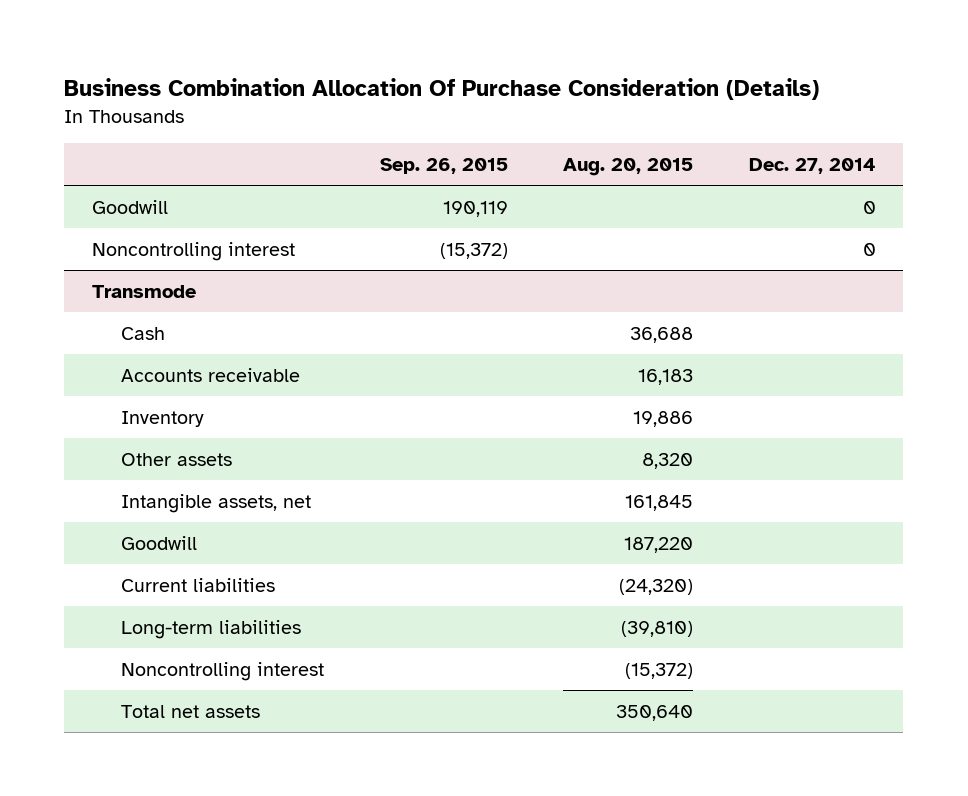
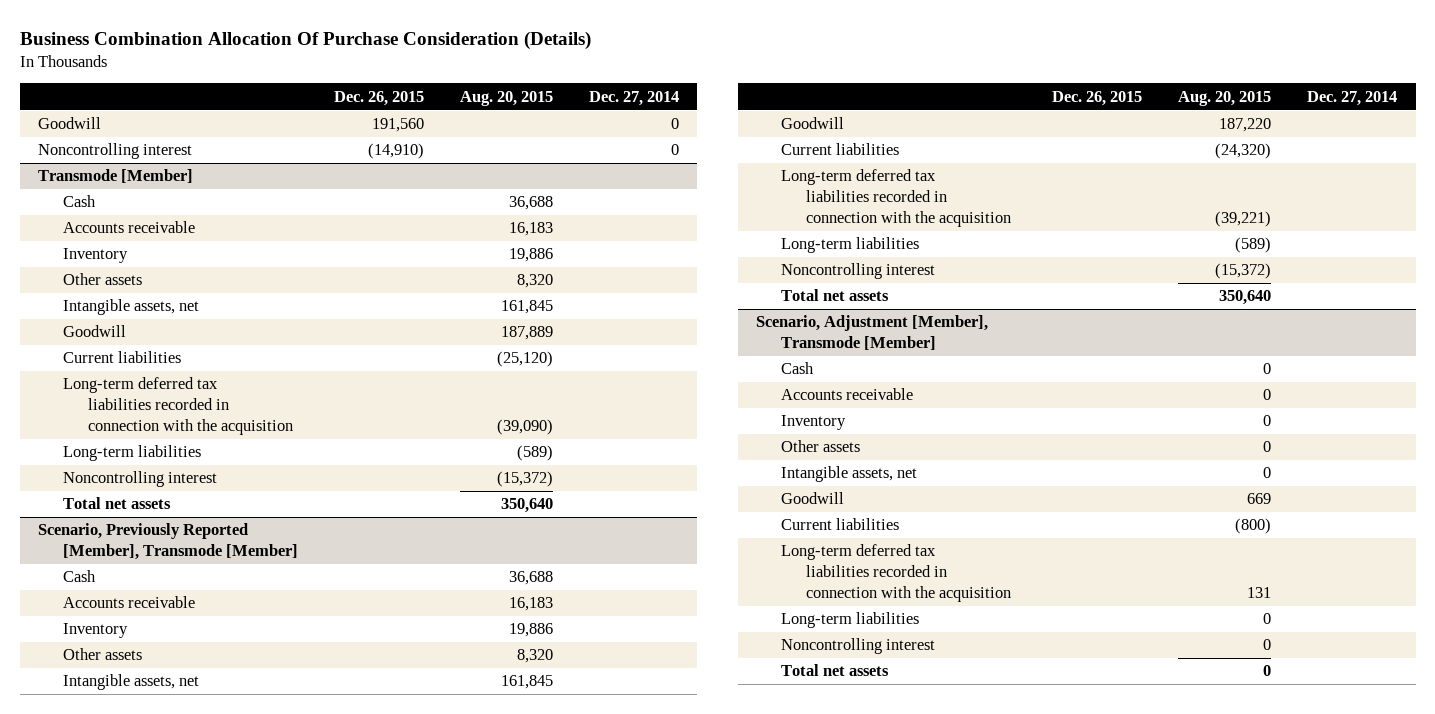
- | Sep. 26, 2015 | Aug. 20, 2015 | Dec. 27, 2014
+ | Dec. 26, 2015 | Aug. 20, 2015 | Dec. 27, 2014
- Transmode
+ Transmode [Member]
+ Goodwill | | 187,889 |
+ Current liabilities | | (25,120) |
+ Long-term deferred tax liabilities recorded in connection with the acquisition | | (39,090) |
+ Long-term liabilities | | (589) |
+ Noncontrolling interest | | (15,372) |
+ Total net assets | | 350,640 |
+ Scenario, Previously Reported [Member], Transmode [Member]
+ Cash | | 36,688 |
+ Accounts receivable | | 16,183 |
+ Inventory | | 19,886 |
+ Other assets | | 8,320 |
+ Intangible assets, net | | 161,845 |
- Long-term liabilities | | (39,810) |
+ Long-term deferred tax liabilities recorded in connection with the acquisition | | (39,221) |
+ Long-term liabilities | | (589) |
+ Scenario, Adjustment [Member], Transmode [Member]
+ Cash | | 0 |
+ Accounts receivable | | 0 |
+ Inventory | | 0 |
+ Other assets | | 0 |
+ Intangible assets, net | | 0 |
+ Goodwill | | 669 |
+ Current liabilities | | (800) |
+ Long-term deferred tax liabilities recorded in connection with the acquisition | | 131 |
+ Long-term liabilities | | 0 |
+ Noncontrolling interest | | 0 |
+ Total net assets | | 0 |

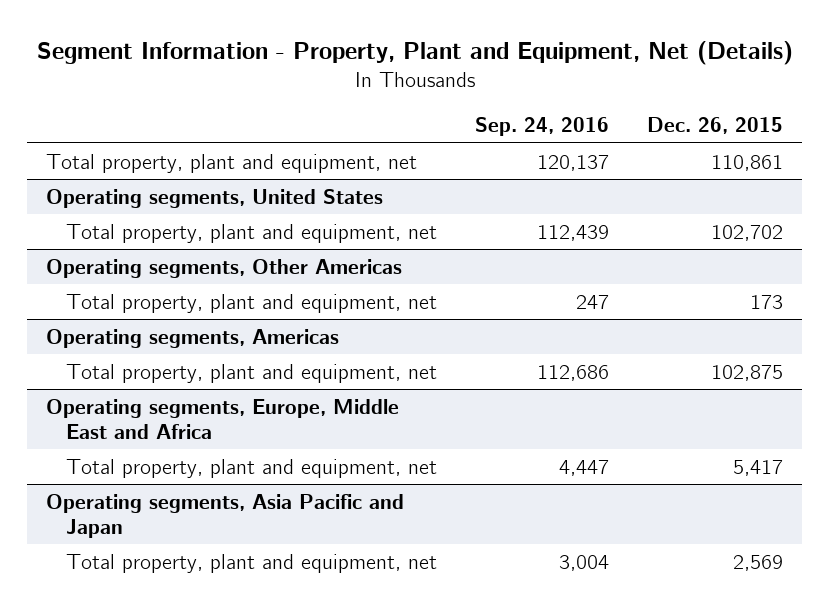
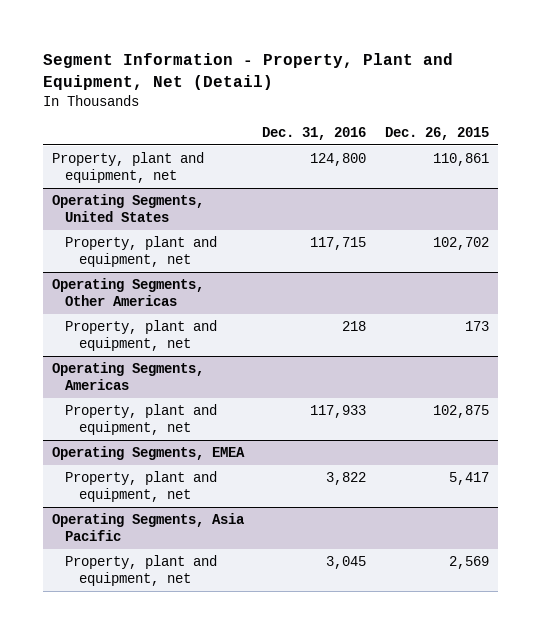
- Segment Information - Property, Plant and Equipment, Net (Details)
+ Segment Information - Property, Plant and Equipment, Net (Detail)
- | Sep. 24, 2016 | Dec. 26, 2015
+ | Dec. 31, 2016 | Dec. 26, 2015
- Total property, plant and equipment, net | 120,137 | 110,861
- Operating segments, United States
- Total property, plant and equipment, net | 112,439 | 102,702
- Operating segments, Other Americas
- Total property, plant and equipment, net | 247 | 173
- Operating segments, Americas
- Total property, plant and equipment, net | 112,686 | 102,875
- Operating segments, Europe, Middle East and Africa
- Total property, plant and equipment, net | 4,447 | 5,417
- Operating segments, Asia Pacific and Japan
- Total property, plant and equipment, net | 3,004 | 2,569
+ Property, plant and equipment, net | 124,800 | 110,861
+ Operating Segments, United States
+ Property, plant and equipment, net | 117,715 | 102,702
+ Operating Segments, Other Americas
+ Property, plant and equipment, net | 218 | 173
+ Operating Segments, Americas
+ Property, plant and equipment, net | 117,933 | 102,875
+ Operating Segments, EMEA
+ Property, plant and equipment, net | 3,822 | 5,417
+ Operating Segments, Asia Pacific
+ Property, plant and equipment, net | 3,045 | 2,569

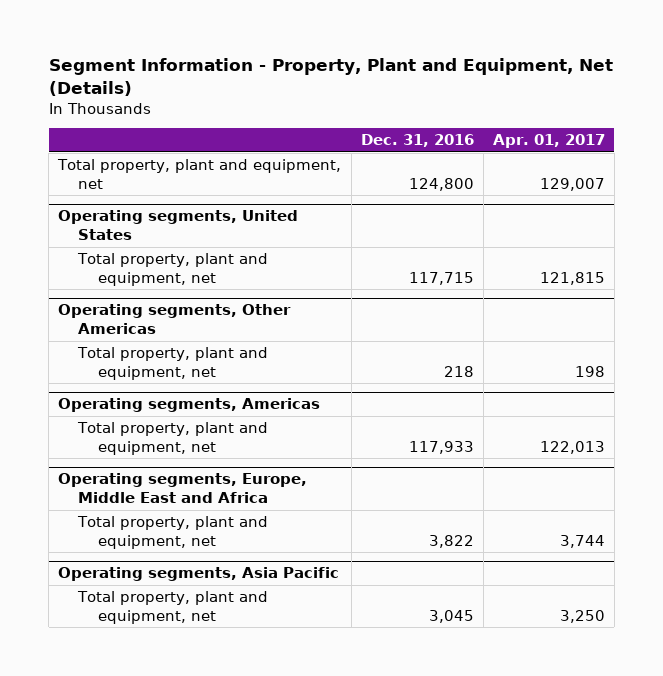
- Segment Information - Property, Plant and Equipment, Net (Detail)
+ Segment Information - Property, Plant and Equipment, Net (Details)
- | Dec. 31, 2016 | Dec. 26, 2015
+ | Dec. 31, 2016 | Apr. 01, 2017
- Property, plant and equipment, net | 124,800 | 110,861
- Operating Segments, United States
- Property, plant and equipment, net | 117,715 | 102,702
- Operating Segments, Other Americas
- Property, plant and equipment, net | 218 | 173
- Operating Segments, Americas
- Property, plant and equipment, net | 117,933 | 102,875
- Operating Segments, EMEA
- Property, plant and equipment, net | 3,822 | 5,417
- Operating Segments, Asia Pacific
- Property, plant and equipment, net | 3,045 | 2,569
+ Total property, plant and equipment, net | 124,800 | 129,007
+ Operating segments, United States
+ Total property, plant and equipment, net | 117,715 | 121,815
+ Operating segments, Other Americas
+ Total property, plant and equipment, net | 218 | 198
+ Operating segments, Americas
+ Total property, plant and equipment, net | 117,933 | 122,013
+ Operating segments, Europe, Middle East and Africa
+ Total property, plant and equipment, net | 3,822 | 3,744
+ Operating segments, Asia Pacific
+ Total property, plant and equipment, net | 3,045 | 3,250

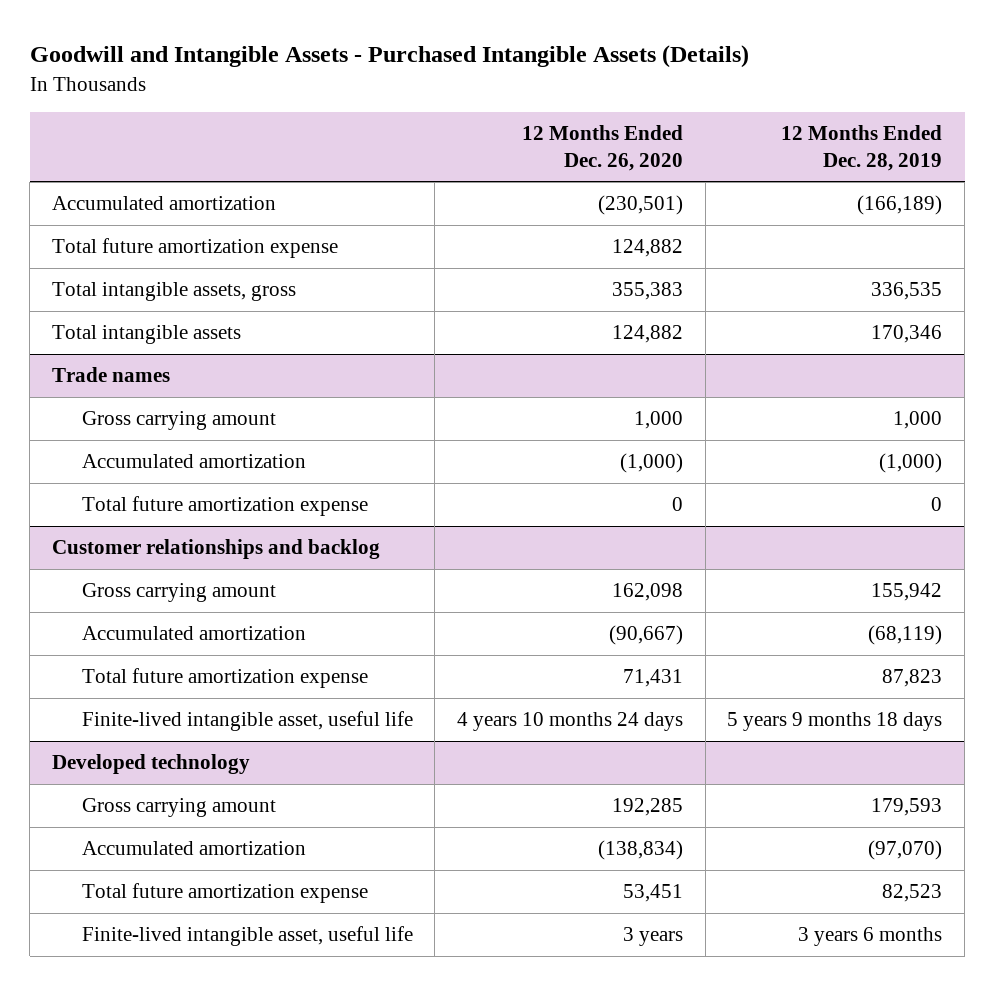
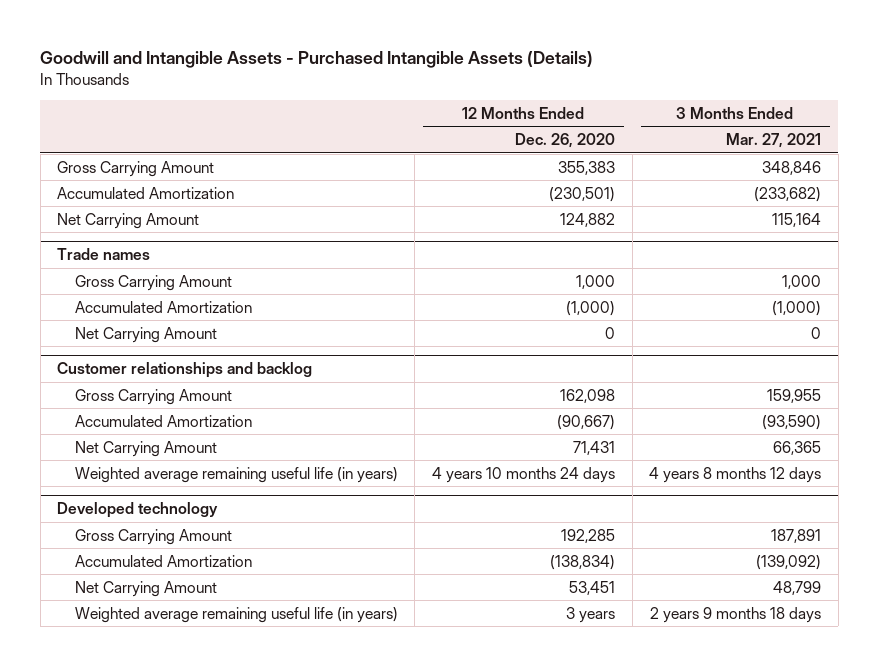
- | 12 Months Ended Dec. 26, 2020 | 12 Months Ended Dec. 28, 2019
+ | 12 Months Ended Dec. 26, 2020 | 3 Months Ended Mar. 27, 2021
- Accumulated amortization | (230,501) | (166,189)
- Total future amortization expense | 124,882 |
- Total intangible assets, gross | 355,383 | 336,535
- Total intangible assets | 124,882 | 170,346
+ Gross Carrying Amount | 355,383 | 348,846
+ Accumulated Amortization | (230,501) | (233,682)
+ Net Carrying Amount | 124,882 | 115,164
@ Trade names
- Gross carrying amount | 1,000 | 1,000
- Accumulated amortization | (1,000) | (1,000)
- Total future amortization expense | 0 | 0
+ Gross Carrying Amount | 1,000 | 1,000
+ Accumulated Amortization | (1,000) | (1,000)
+ Net Carrying Amount | 0 | 0
@ Customer relationships and backlog
- Gross carrying amount | 162,098 | 155,942
- Accumulated amortization | (90,667) | (68,119)
- Total future amortization expense | 71,431 | 87,823
- Finite-lived intangible asset, useful life | 4 years 10 months 24 days | 5 years 9 months 18 days
+ Gross Carrying Amount | 162,098 | 159,955
+ Accumulated Amortization | (90,667) | (93,590)
+ Net Carrying Amount | 71,431 | 66,365
+ Weighted average remaining useful life (in years) | 4 years 10 months 24 days | 4 years 8 months 12 days
@ Developed technology
- Gross carrying amount | 192,285 | 179,593
- Accumulated amortization | (138,834) | (97,070)
- Total future amortization expense | 53,451 | 82,523
- Finite-lived intangible asset, useful life | 3 years | 3 years 6 months
+ Gross Carrying Amount | 192,285 | 187,891
+ Accumulated Amortization | (138,834) | (139,092)
+ Net Carrying Amount | 53,451 | 48,799
+ Weighted average remaining useful life (in years) | 3 years | 2 years 9 months 18 days

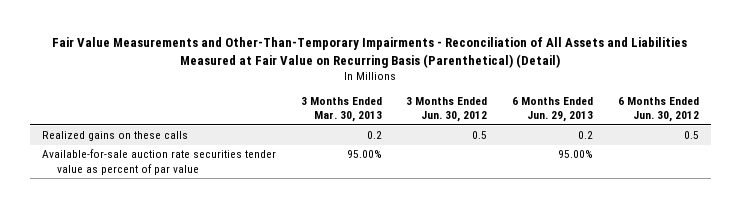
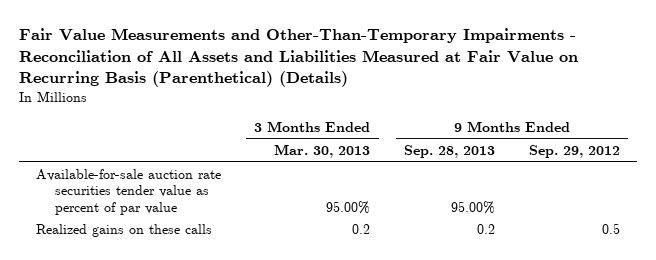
- Fair Value Measurements and Other-Than-Temporary Impairments - Reconciliation of All Assets and Liabilities Measured at Fair Value on Recurring Basis (Parenthetical) (Detail)
+ Fair Value Measurements and Other-Than-Temporary Impairments - Reconciliation of All Assets and Liabilities Measured at Fair Value on Recurring Basis (Parenthetical) (Details)
- | 3 Months Ended Mar. 30, 2013 | 3 Months Ended Jun. 30, 2012 | 6 Months Ended Jun. 29, 2013 | 6 Months Ended Jun. 30, 2012
+ | 3 Months Ended Mar. 30, 2013 | 9 Months Ended Sep. 28, 2013 | 9 Months Ended Sep. 29, 2012
moved down: Realized gains on these calls | 0.2 | 0.2 | 0.5

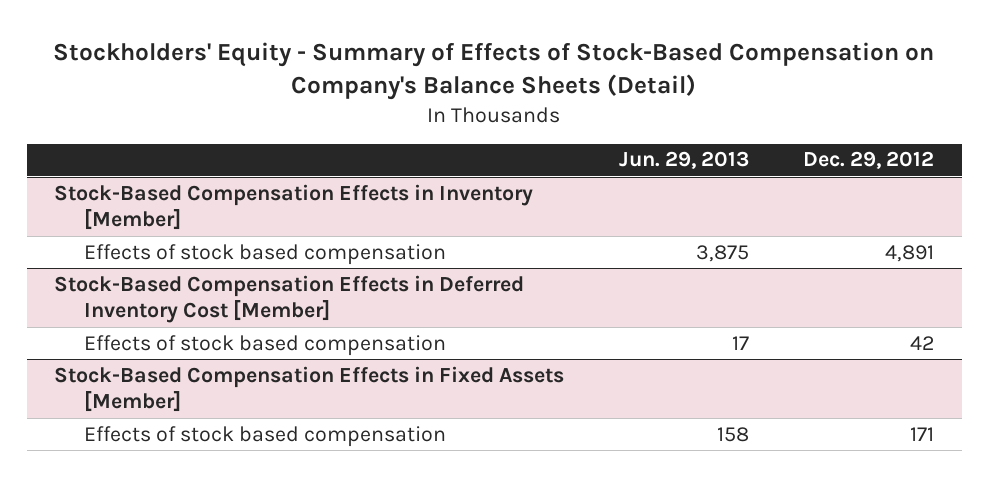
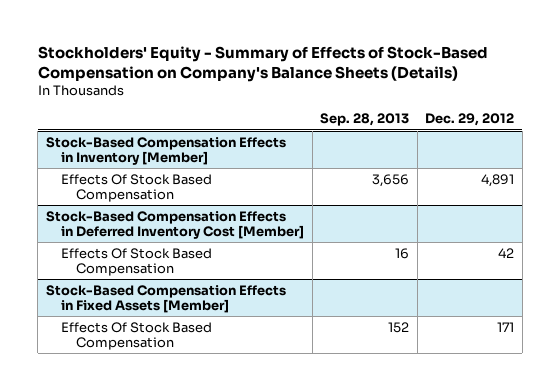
- Stockholders' Equity - Summary of Effects of Stock-Based Compensation on Company's Balance Sheets (Detail)
+ Stockholders' Equity - Summary of Effects of Stock-Based Compensation on Company's Balance Sheets (Details)
- | Jun. 29, 2013 | Dec. 29, 2012
+ | Sep. 28, 2013 | Dec. 29, 2012
@ Stock-Based Compensation Effects in Inventory [Member]
- Effects of stock based compensation | 3,875 | 4,891
+ Effects Of Stock Based Compensation | 3,656 | 4,891
@ Stock-Based Compensation Effects in Deferred Inventory Cost [Member]
- Effects of stock based compensation | 17 | 42
+ Effects Of Stock Based Compensation | 16 | 42
@ Stock-Based Compensation Effects in Fixed Assets [Member]
- Effects of stock based compensation | 158 | 171
+ Effects Of Stock Based Compensation | 152 | 171

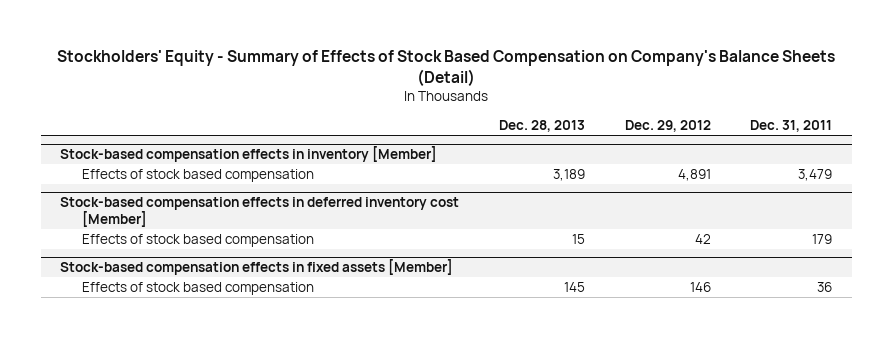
- Stockholders' Equity - Summary of Effects of Stock-Based Compensation on Company's Balance Sheets (Details)
+ Stockholders' Equity - Summary of Effects of Stock Based Compensation on Company's Balance Sheets (Detail)
- | Sep. 28, 2013 | Dec. 29, 2012
+ | Dec. 28, 2013 | Dec. 29, 2012 | Dec. 31, 2011
- Stock-Based Compensation Effects in Inventory [Member]
- Effects Of Stock Based Compensation | 3,656 | 4,891
- Stock-Based Compensation Effects in Deferred Inventory Cost [Member]
- Effects Of Stock Based Compensation | 16 | 42
- Stock-Based Compensation Effects in Fixed Assets [Member]
- Effects Of Stock Based Compensation | 152 | 171
+ Stock-based compensation effects in inventory [Member]
+ Effects of stock based compensation | 3,189 | 4,891 | 3,479
+ Stock-based compensation effects in deferred inventory cost [Member]
+ Effects of stock based compensation | 15 | 42 | 179
+ Stock-based compensation effects in fixed assets [Member]
+ Effects of stock based compensation | 145 | 146 | 36

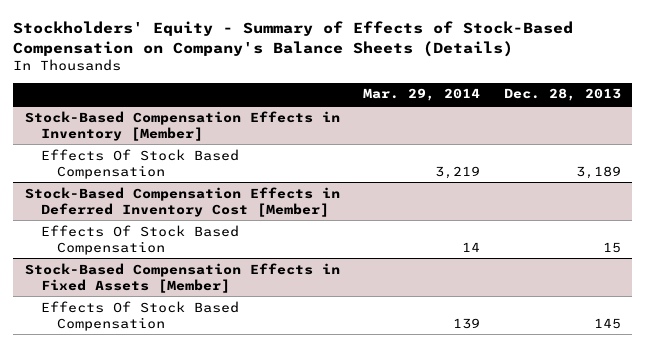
- Stockholders' Equity - Summary of Effects of Stock Based Compensation on Company's Balance Sheets (Detail)
+ Stockholders' Equity - Summary of Effects of Stock-Based Compensation on Company's Balance Sheets (Details)
- | Dec. 28, 2013 | Dec. 29, 2012 | Dec. 31, 2011
+ | Mar. 29, 2014 | Dec. 28, 2013
- Stock-based compensation effects in inventory [Member]
- Effects of stock based compensation | 3,189 | 4,891 | 3,479
- Stock-based compensation effects in deferred inventory cost [Member]
- Effects of stock based compensation | 15 | 42 | 179
- Stock-based compensation effects in fixed assets [Member]
- Effects of stock based compensation | 145 | 146 | 36
+ Stock-Based Compensation Effects in Inventory [Member]
+ Effects Of Stock Based Compensation | 3,219 | 3,189
+ Stock-Based Compensation Effects in Deferred Inventory Cost [Member]
+ Effects Of Stock Based Compensation | 14 | 15
+ Stock-Based Compensation Effects in Fixed Assets [Member]
+ Effects Of Stock Based Compensation | 139 | 145

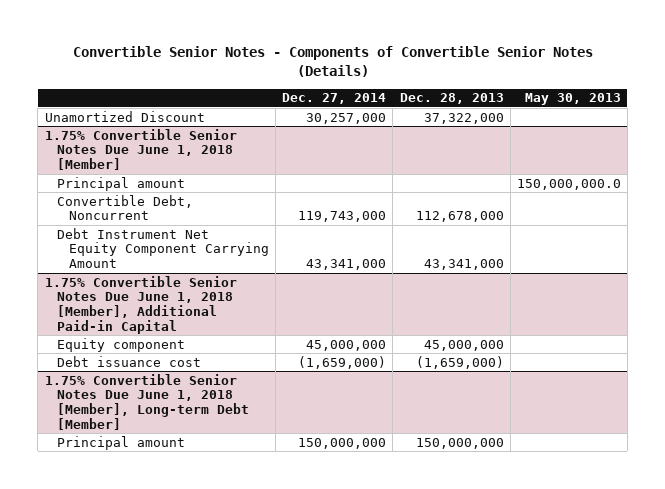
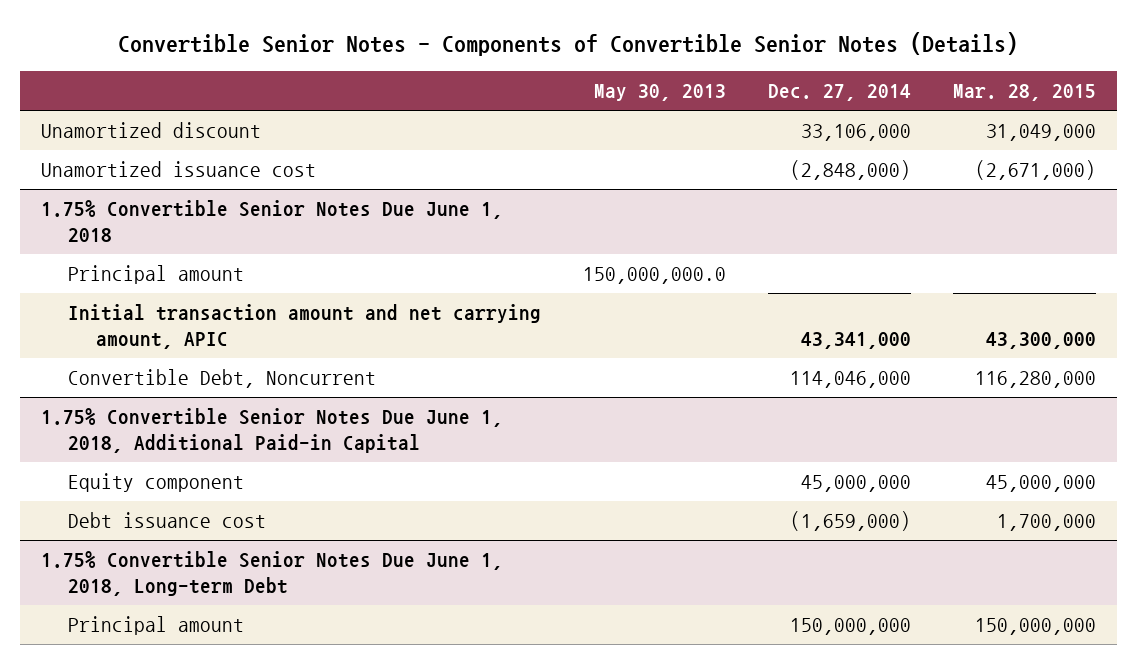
- | Dec. 27, 2014 | Dec. 28, 2013 | May 30, 2013
+ | May 30, 2013 | Dec. 27, 2014 | Mar. 28, 2015
- Unamortized Discount | 30,257,000 | 37,322,000 |
- 1.75% Convertible Senior Notes Due June 1, 2018 [Member]
+ Unamortized discount | | 33,106,000 | 31,049,000
+ Unamortized issuance cost | | (2,848,000) | (2,671,000)
+ 1.75% Convertible Senior Notes Due June 1, 2018
- Convertible Debt, Noncurrent | 119,743,000 | 112,678,000 |
- Debt Instrument Net Equity Component Carrying Amount | 43,341,000 | 43,341,000 |
- 1.75% Convertible Senior Notes Due June 1, 2018 [Member], Additional Paid-in Capital
+ Initial transaction amount and net carrying amount, APIC | | 43,341,000 | 43,300,000
+ Convertible Debt, Noncurrent | | 114,046,000 | 116,280,000
+ 1.75% Convertible Senior Notes Due June 1, 2018, Additional Paid-in Capital
- 1.75% Convertible Senior Notes Due June 1, 2018 [Member], Long-term Debt [Member]
+ 1.75% Convertible Senior Notes Due June 1, 2018, Long-term Debt

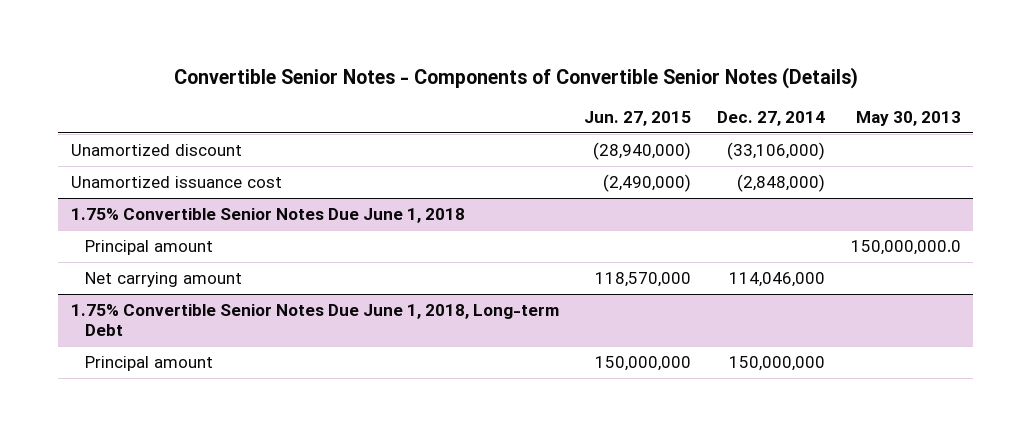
- | May 30, 2013 | Dec. 27, 2014 | Mar. 28, 2015
+ | Jun. 27, 2015 | Dec. 27, 2014 | May 30, 2013
- Unamortized discount | | 33,106,000 | 31,049,000
+ Unamortized discount | (28,940,000) | (33,106,000) |
@ 1.75% Convertible Senior Notes Due June 1, 2018
- Initial transaction amount and net carrying amount, APIC | | 43,341,000 | 43,300,000
- Convertible Debt, Noncurrent | | 114,046,000 | 116,280,000
- 1.75% Convertible Senior Notes Due June 1, 2018, Additional Paid-in Capital
- Equity component | | 45,000,000 | 45,000,000
- Debt issuance cost | | (1,659,000) | 1,700,000
@ 1.75% Convertible Senior Notes Due June 1, 2018
+ Net carrying amount | 118,570,000 | 114,046,000 |

